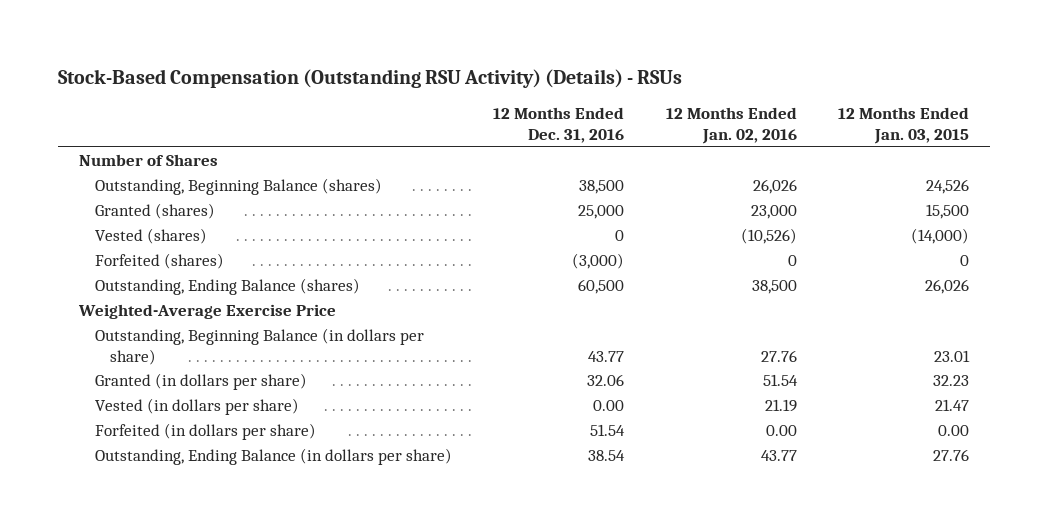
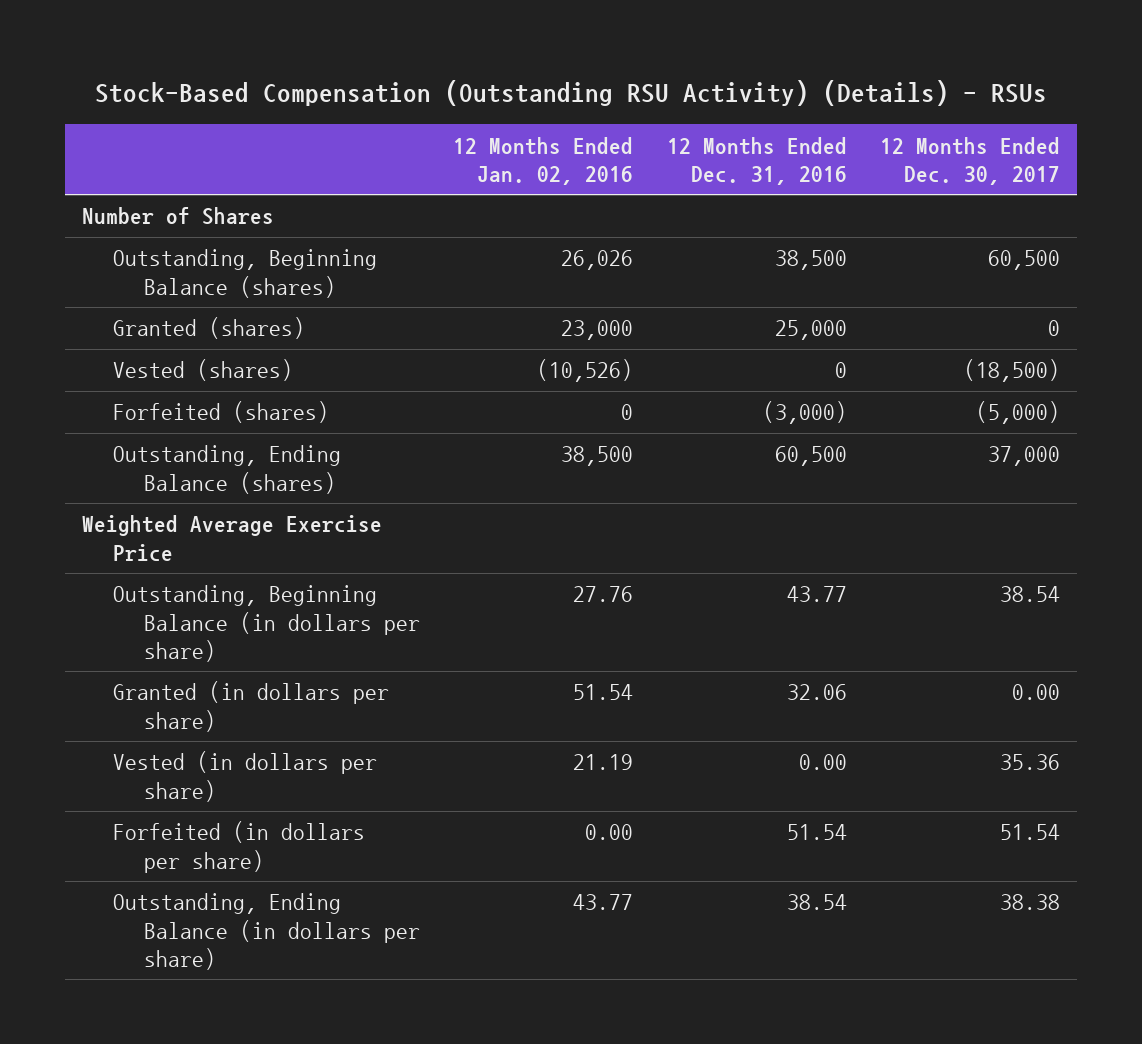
- | 12 Months Ended Dec. 31, 2016 | 12 Months Ended Jan. 02, 2016 | 12 Months Ended Jan. 03, 2015
+ | 12 Months Ended Jan. 02, 2016 | 12 Months Ended Dec. 31, 2016 | 12 Months Ended Dec. 30, 2017
- Weighted-Average Exercise Price
+ Weighted Average Exercise Price

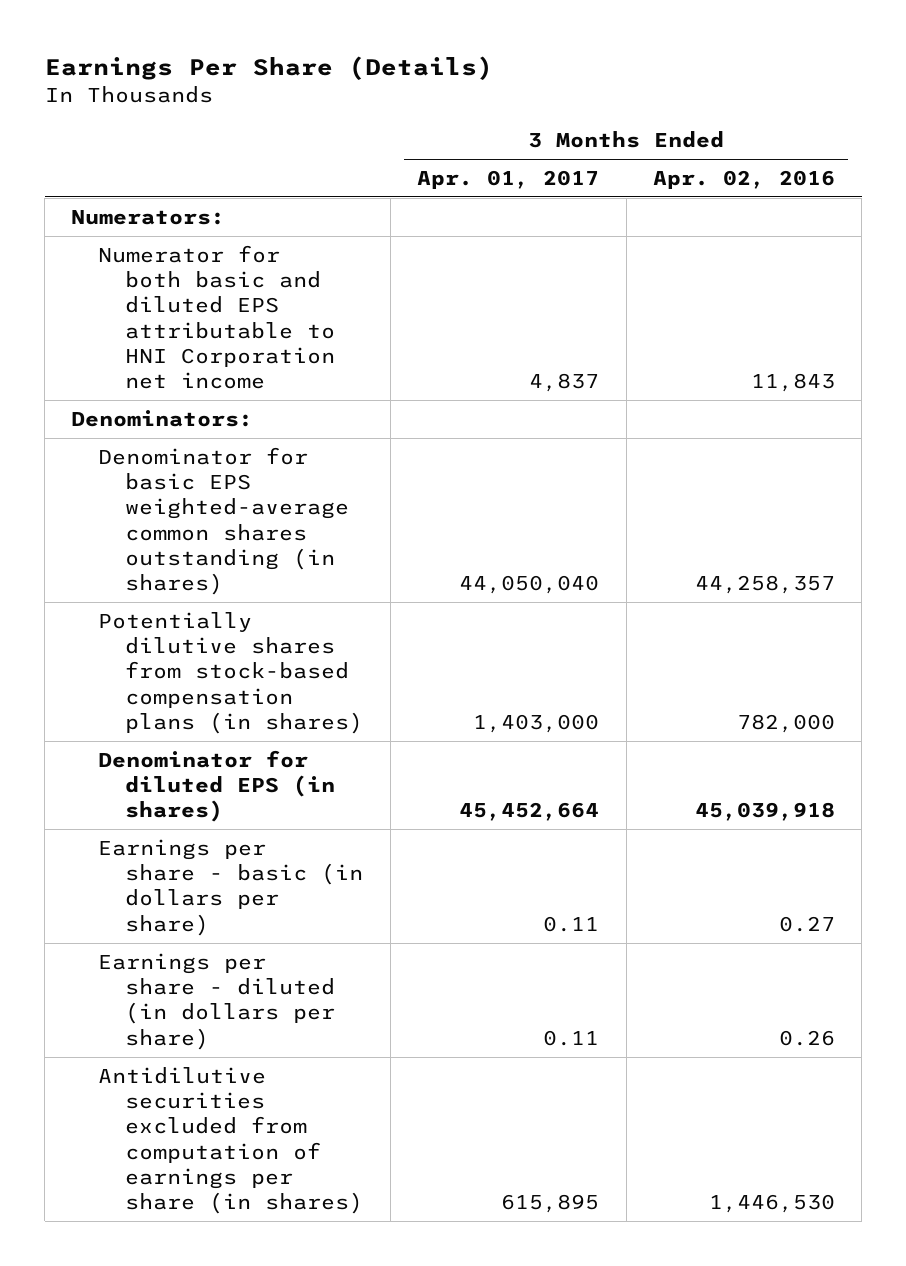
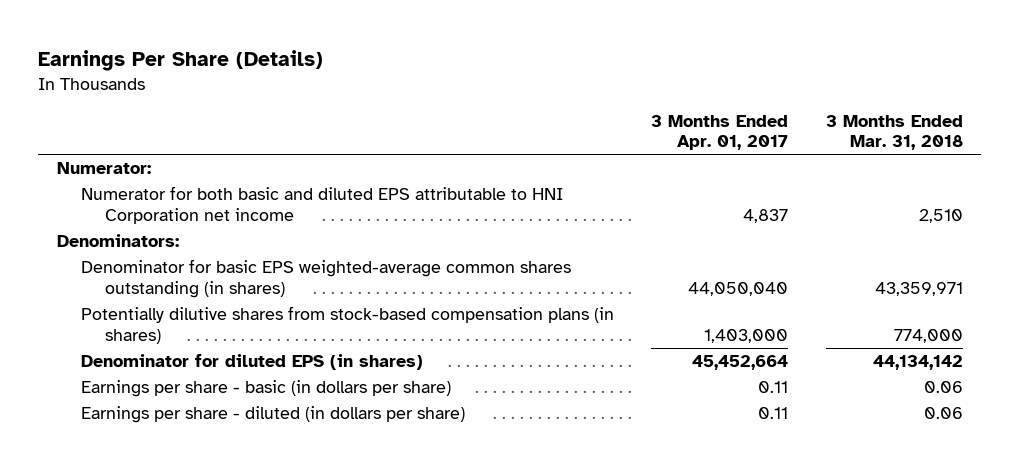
- | 3 Months Ended Apr. 01, 2017 | 3 Months Ended Apr. 02, 2016
+ | 3 Months Ended Apr. 01, 2017 | 3 Months Ended Mar. 31, 2018
- Numerators:
+ Numerator:
- Antidilutive securities excluded from computation of earnings per share (in shares) | 615,895 | 1,446,530

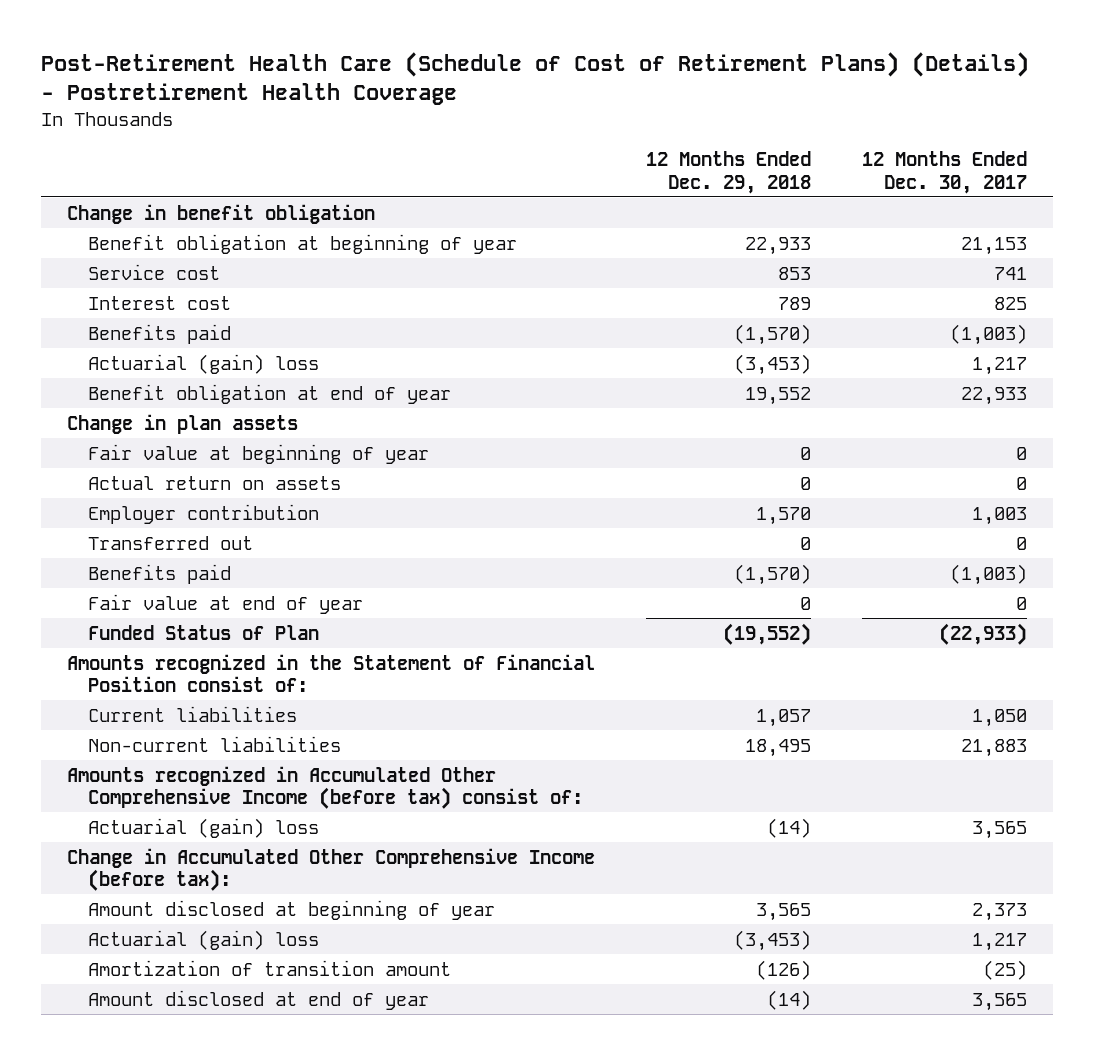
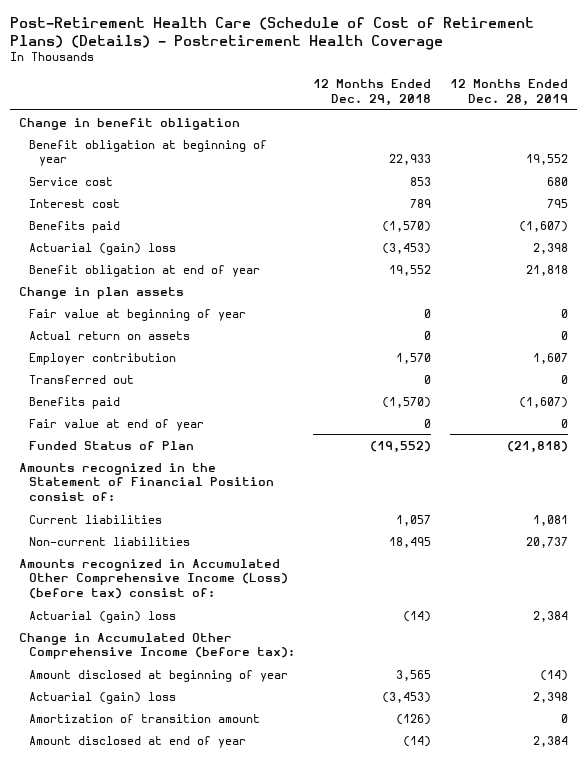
- | 12 Months Ended Dec. 29, 2018 | 12 Months Ended Dec. 30, 2017
+ | 12 Months Ended Dec. 29, 2018 | 12 Months Ended Dec. 28, 2019
- Amounts recognized in Accumulated Other Comprehensive Income (before tax) consist of:
+ Amounts recognized in Accumulated Other Comprehensive Income (Loss) (before tax) consist of:

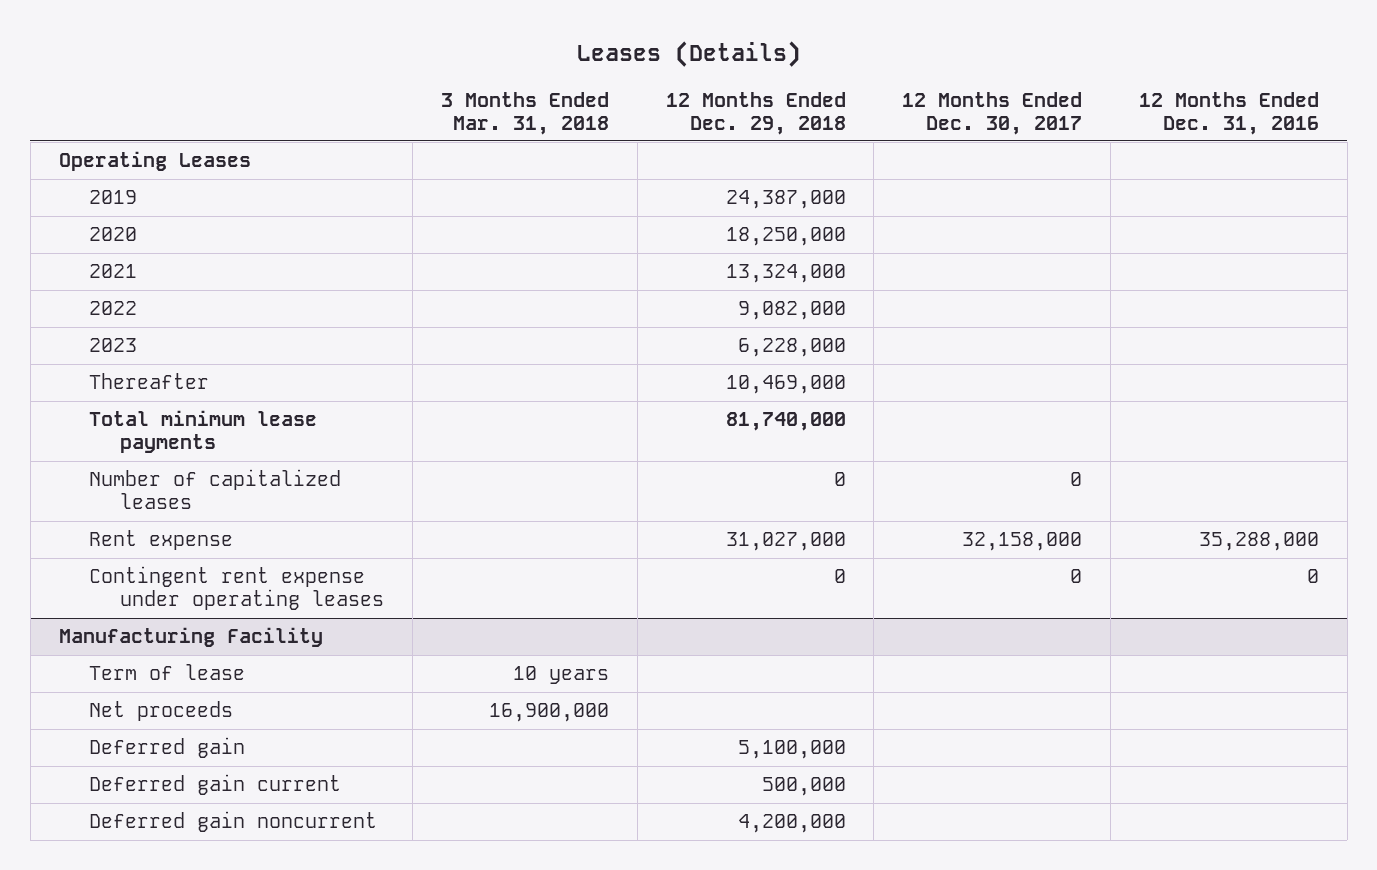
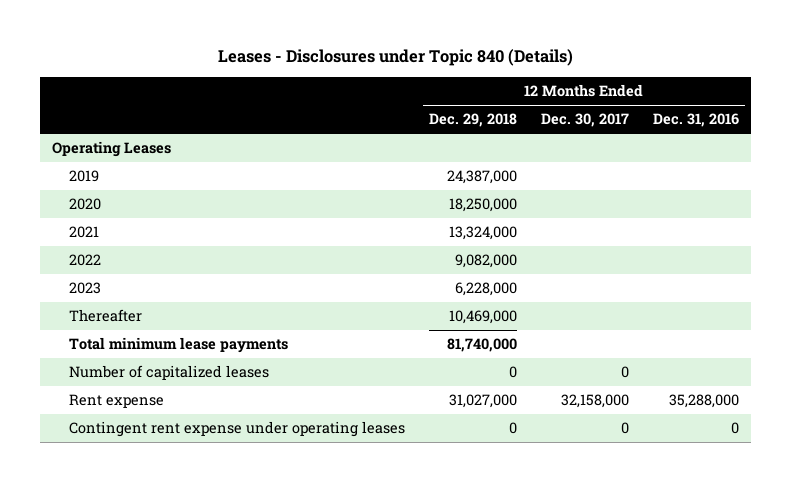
- Leases (Details)
+ Leases - Disclosures under Topic 840 (Details)
- | 3 Months Ended Mar. 31, 2018 | 12 Months Ended Dec. 29, 2018 | 12 Months Ended Dec. 30, 2017 | 12 Months Ended Dec. 31, 2016
+ | 12 Months Ended Dec. 29, 2018 | 12 Months Ended Dec. 30, 2017 | 12 Months Ended Dec. 31, 2016
- Manufacturing Facility
- Term of lease | 10 years | | |
- Net proceeds | 16,900,000 | | |
- Deferred gain | | 5,100,000 | |
- Deferred gain current | | 500,000 | |
- Deferred gain noncurrent | | 4,200,000 | |

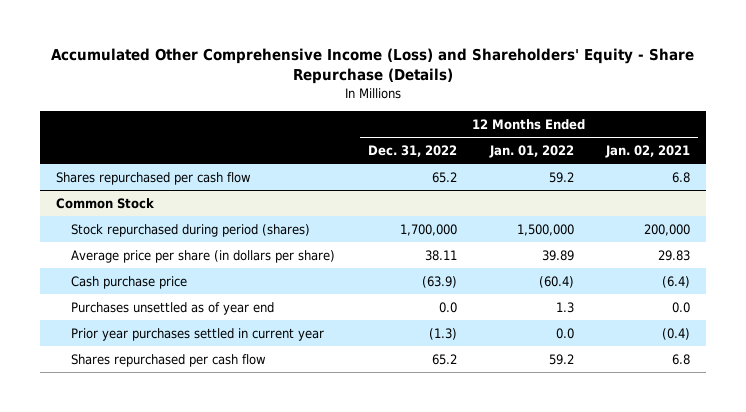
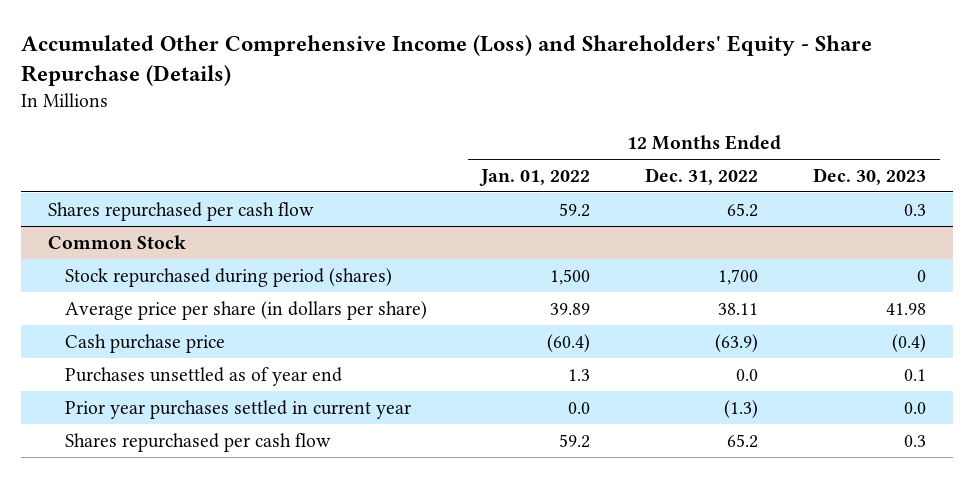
- | 12 Months Ended Dec. 31, 2022 | 12 Months Ended Jan. 01, 2022 | 12 Months Ended Jan. 02, 2021
+ | 12 Months Ended Jan. 01, 2022 | 12 Months Ended Dec. 31, 2022 | 12 Months Ended Dec. 30, 2023
@ Common Stock
- Stock repurchased during period (shares) | 1,700,000 | 1,500,000 | 200,000
+ Stock repurchased during period (shares) | 1,500 | 1,700 | 0

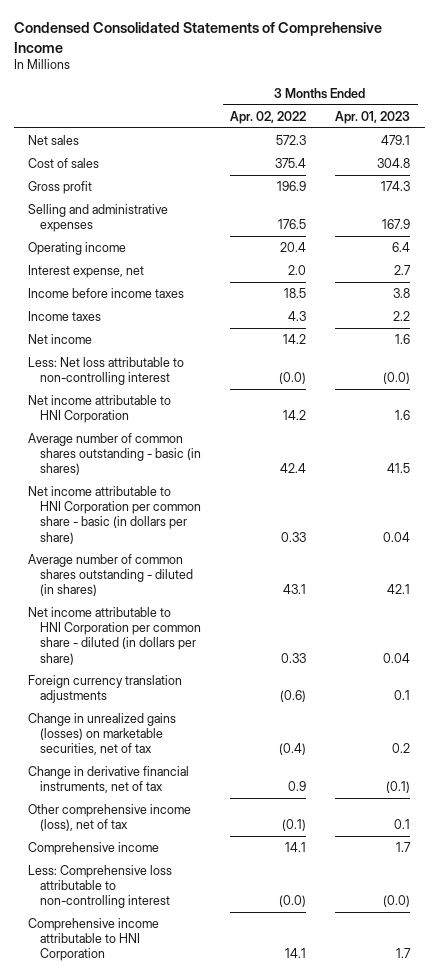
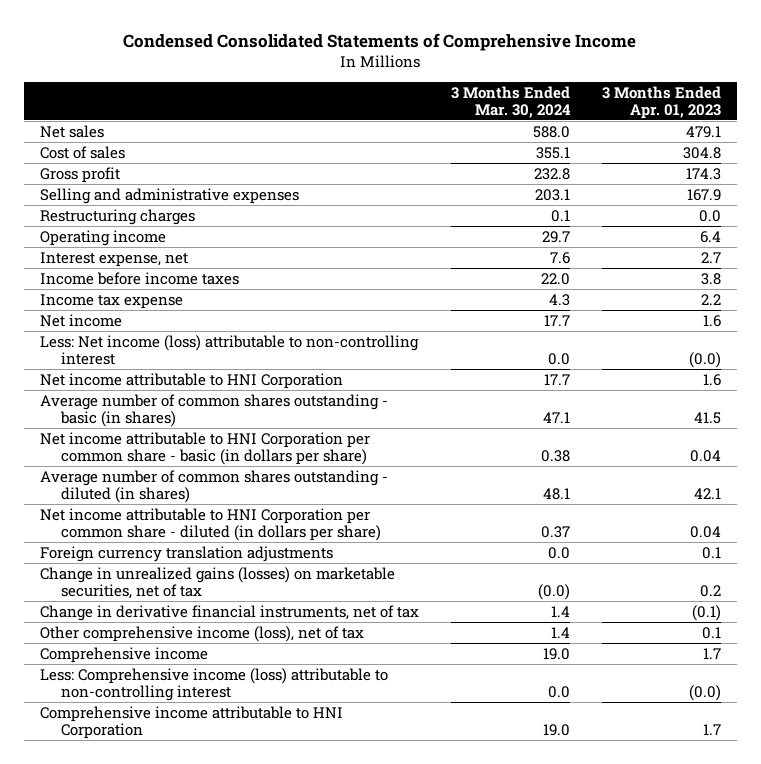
- | 3 Months Ended Apr. 02, 2022 | 3 Months Ended Apr. 01, 2023
+ | 3 Months Ended Mar. 30, 2024 | 3 Months Ended Apr. 01, 2023
+ Restructuring charges | 0.1 | 0.0
- Income taxes | 4.3 | 2.2
+ Income tax expense | 4.3 | 2.2
- Less: Net loss attributable to non-controlling interest | (0.0) | (0.0)
+ Less: Net income (loss) attributable to non-controlling interest | 0.0 | (0.0)
- Less: Comprehensive loss attributable to non-controlling interest | (0.0) | (0.0)
+ Less: Comprehensive income (loss) attributable to non-controlling interest | 0.0 | (0.0)

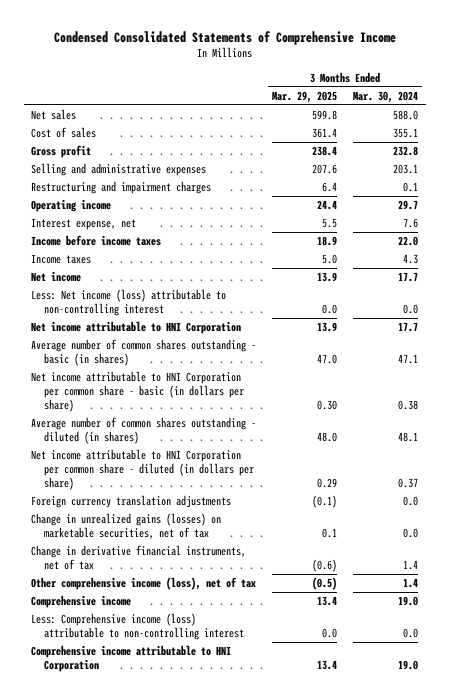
- | 3 Months Ended Mar. 30, 2024 | 3 Months Ended Apr. 01, 2023
+ | 3 Months Ended Mar. 29, 2025 | 3 Months Ended Mar. 30, 2024
- Restructuring charges | 0.1 | 0.0
+ Restructuring and impairment charges | 6.4 | 0.1
- Income tax expense | 4.3 | 2.2
+ Income taxes | 5.0 | 4.3
- Change in unrealized gains (losses) on marketable securities, net of tax | (0.0) | 0.2
+ Change in unrealized gains (losses) on marketable securities, net of tax | 0.1 | 0.0

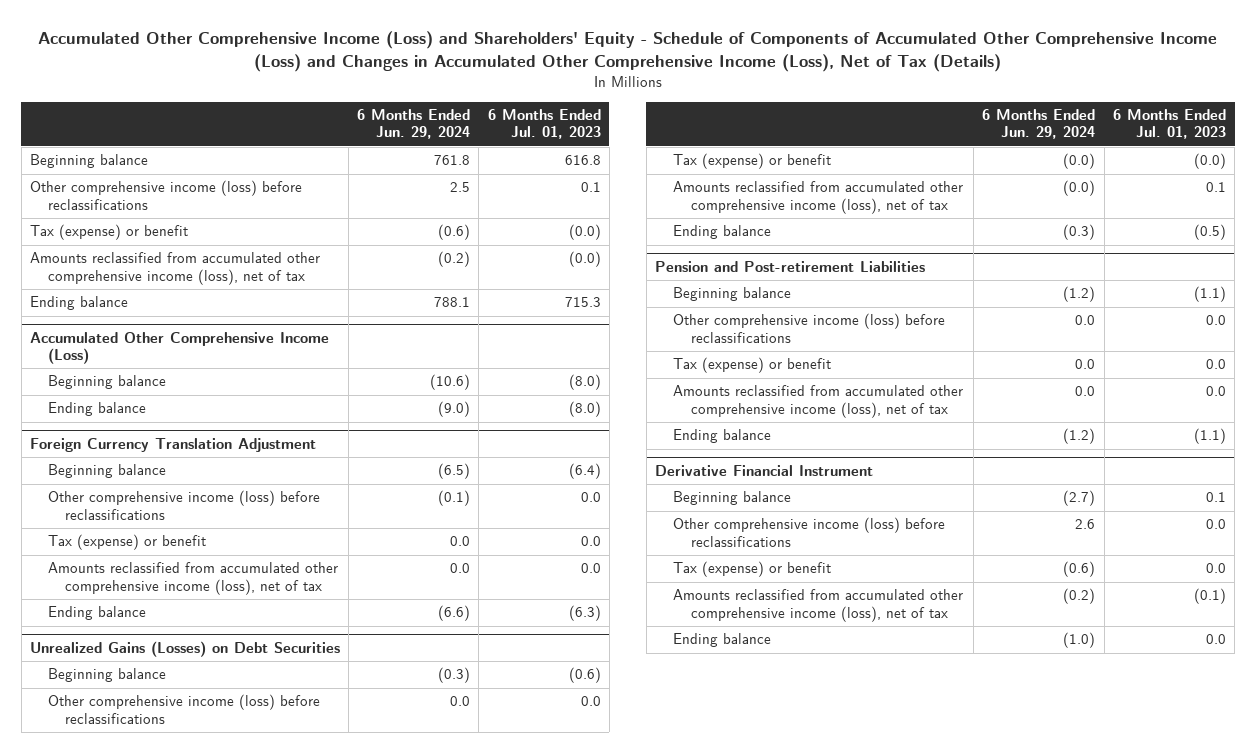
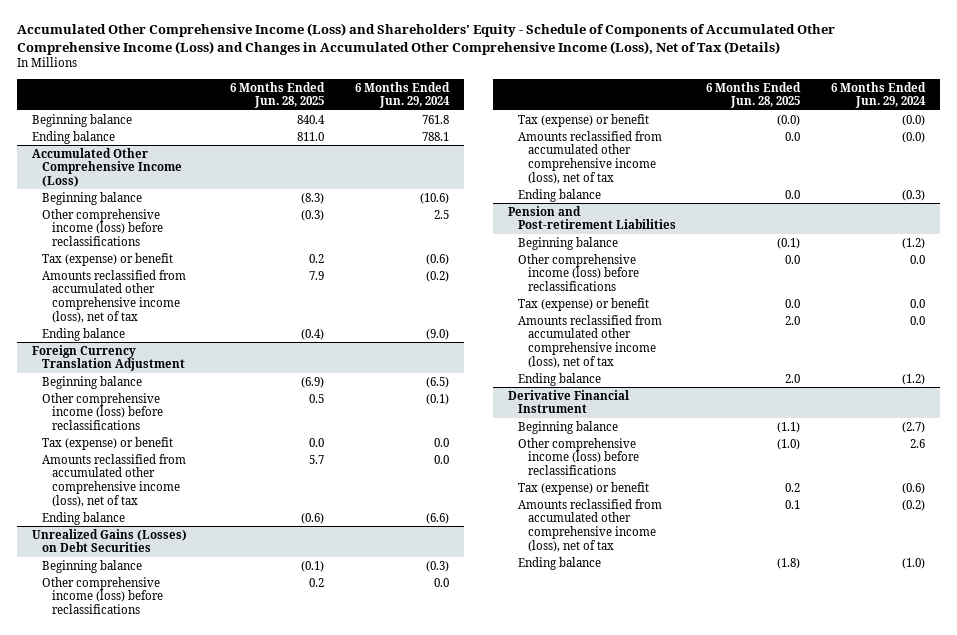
- | 6 Months Ended Jun. 29, 2024 | 6 Months Ended Jul. 01, 2023
+ | 6 Months Ended Jun. 28, 2025 | 6 Months Ended Jun. 29, 2024
- Other comprehensive income (loss) before reclassifications | 2.5 | 0.1
- Tax (expense) or benefit | (0.6) | (0.0)
- Amounts reclassified from accumulated other comprehensive income (loss), net of tax | (0.2) | (0.0)
@ Accumulated Other Comprehensive Income (Loss)
+ Other comprehensive income (loss) before reclassifications | (0.3) | 2.5
+ Tax (expense) or benefit | 0.2 | (0.6)
+ Amounts reclassified from accumulated other comprehensive income (loss), net of tax | 7.9 | (0.2)

